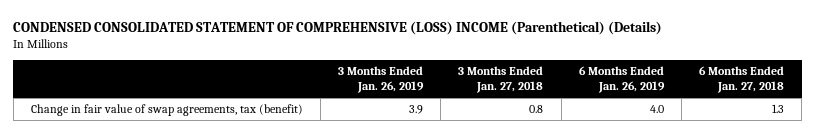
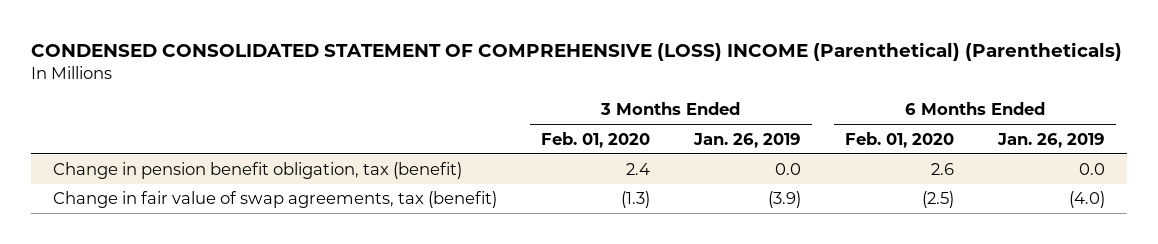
- CONDENSED CONSOLIDATED STATEMENT OF COMPREHENSIVE (LOSS) INCOME (Parenthetical) (Details)
+ CONDENSED CONSOLIDATED STATEMENT OF COMPREHENSIVE (LOSS) INCOME (Parenthetical) (Parentheticals)
- | 3 Months Ended Jan. 26, 2019 | 3 Months Ended Jan. 27, 2018 | 6 Months Ended Jan. 26, 2019 | 6 Months Ended Jan. 27, 2018
+ | 3 Months Ended Feb. 01, 2020 | 3 Months Ended Jan. 26, 2019 | 6 Months Ended Feb. 01, 2020 | 6 Months Ended Jan. 26, 2019
- Change in fair value of swap agreements, tax (benefit) | 3.9 | 0.8 | 4.0 | 1.3
+ Change in pension benefit obligation, tax (benefit) | 2.4 | 0.0 | 2.6 | 0.0
+ Change in fair value of swap agreements, tax (benefit) | (1.3) | (3.9) | (2.5) | (4.0)

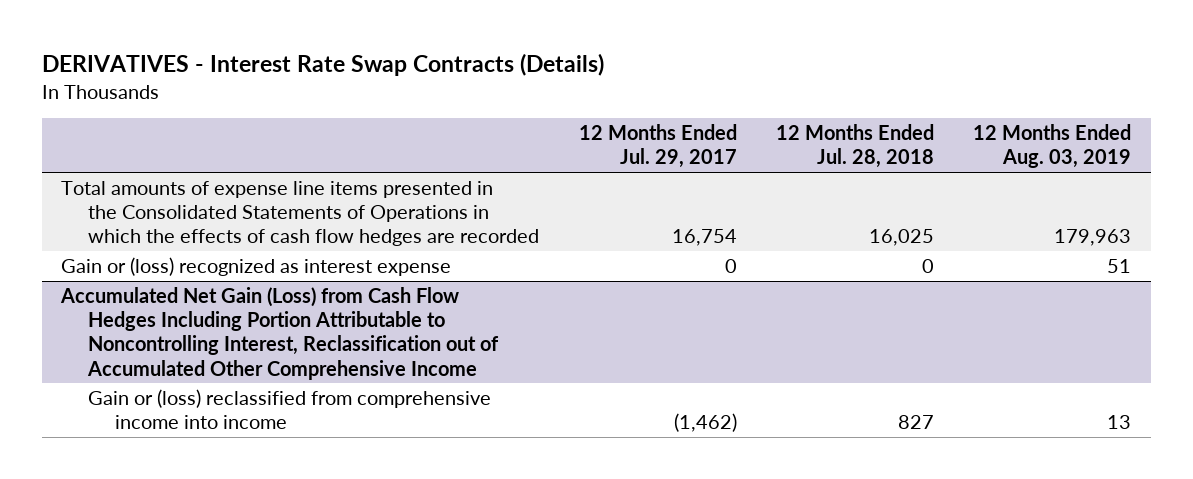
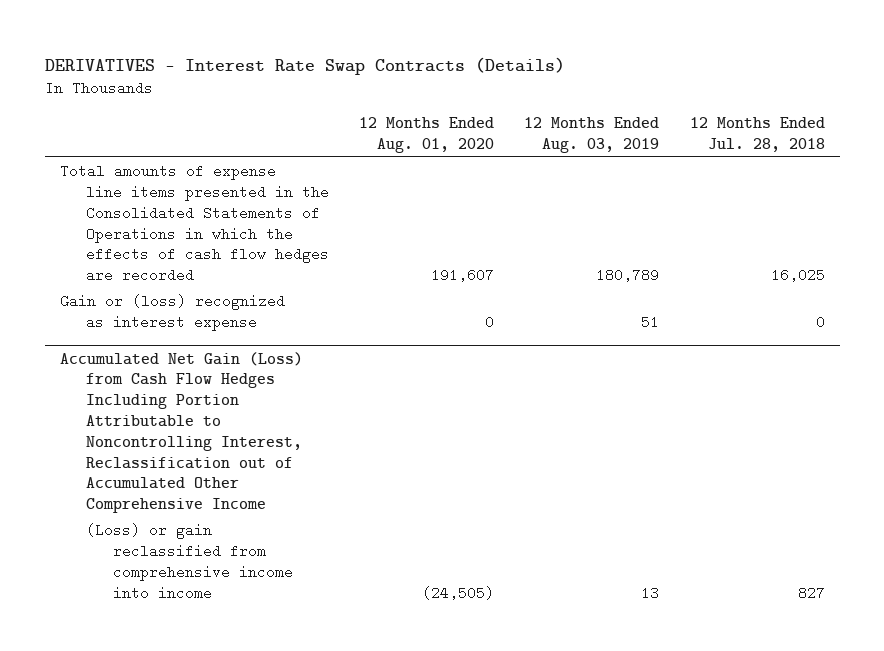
- | 12 Months Ended Jul. 29, 2017 | 12 Months Ended Jul. 28, 2018 | 12 Months Ended Aug. 03, 2019
+ | 12 Months Ended Aug. 01, 2020 | 12 Months Ended Aug. 03, 2019 | 12 Months Ended Jul. 28, 2018
- Total amounts of expense line items presented in the Consolidated Statements of Operations in which the effects of cash flow hedges are recorded | 16,754 | 16,025 | 179,963
+ Total amounts of expense line items presented in the Consolidated Statements of Operations in which the effects of cash flow hedges are recorded | 191,607 | 180,789 | 16,025
@ Accumulated Net Gain (Loss) from Cash Flow Hedges Including Portion Attributable to Noncontrolling Interest, Reclassification out of Accumulated Other Comprehensive Income
- Gain or (loss) reclassified from comprehensive income into income | (1,462) | 827 | 13
+ (Loss) or gain reclassified from comprehensive income into income | (24,505) | 13 | 827

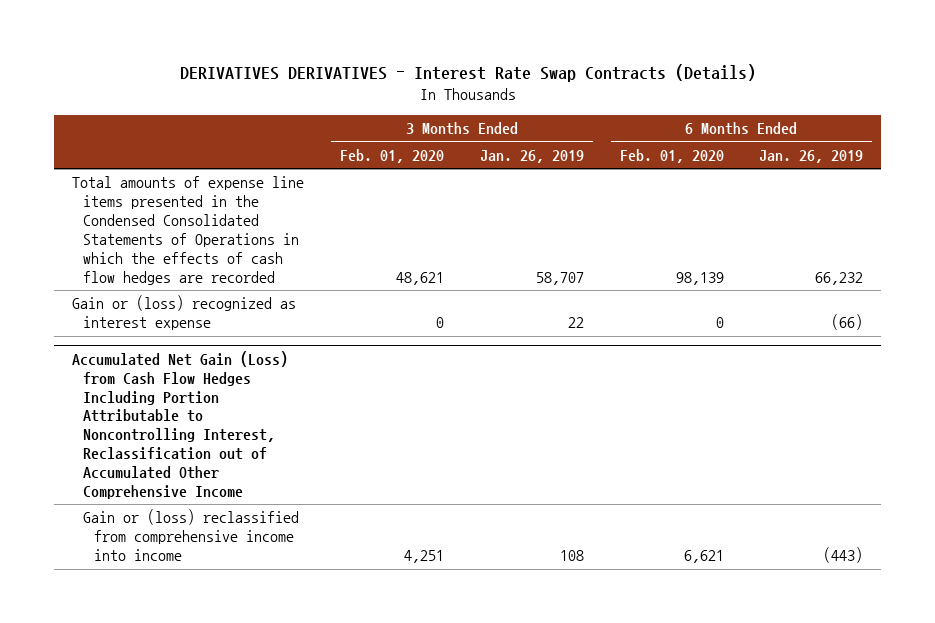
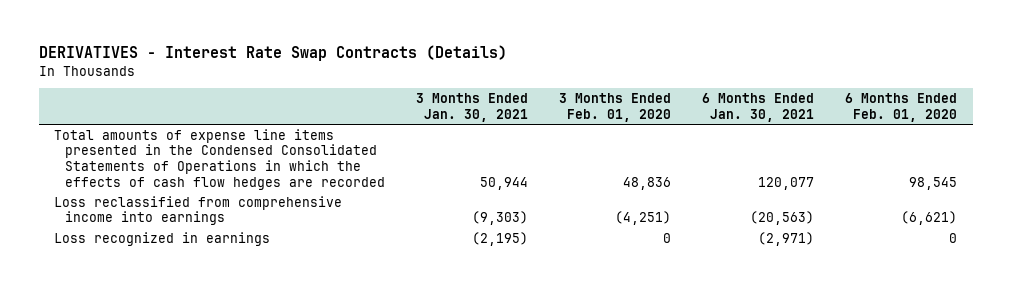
- DERIVATIVES DERIVATIVES - Interest Rate Swap Contracts (Details)
+ DERIVATIVES - Interest Rate Swap Contracts (Details)
- | 3 Months Ended Feb. 01, 2020 | 3 Months Ended Jan. 26, 2019 | 6 Months Ended Feb. 01, 2020 | 6 Months Ended Jan. 26, 2019
+ | 3 Months Ended Jan. 30, 2021 | 3 Months Ended Feb. 01, 2020 | 6 Months Ended Jan. 30, 2021 | 6 Months Ended Feb. 01, 2020
- Total amounts of expense line items presented in the Condensed Consolidated Statements of Operations in which the effects of cash flow hedges are recorded | 48,621 | 58,707 | 98,139 | 66,232
- Gain or (loss) recognized as interest expense | 0 | 22 | 0 | (66)
- Accumulated Net Gain (Loss) from Cash Flow Hedges Including Portion Attributable to Noncontrolling Interest, Reclassification out of Accumulated Other Comprehensive Income
- Gain or (loss) reclassified from comprehensive income into income | 4,251 | 108 | 6,621 | (443)
+ Total amounts of expense line items presented in the Condensed Consolidated Statements of Operations in which the effects of cash flow hedges are recorded | 50,944 | 48,836 | 120,077 | 98,545
+ Loss reclassified from comprehensive income into earnings | (9,303) | (4,251) | (20,563) | (6,621)
+ Loss recognized in earnings | (2,195) | 0 | (2,971) | 0

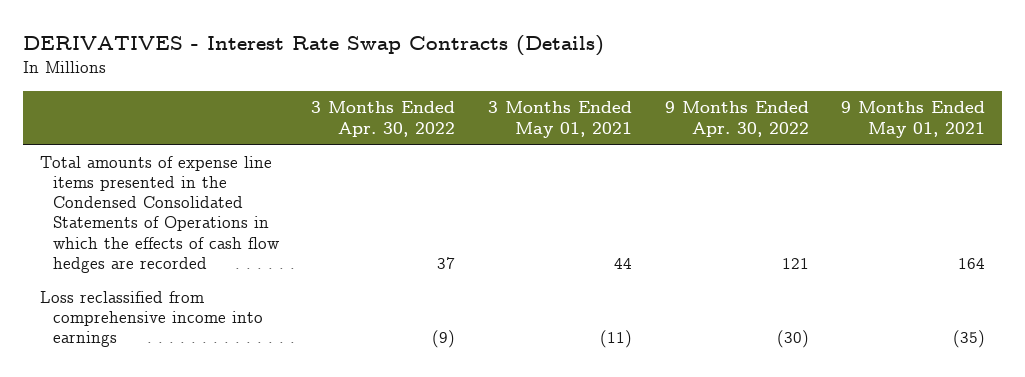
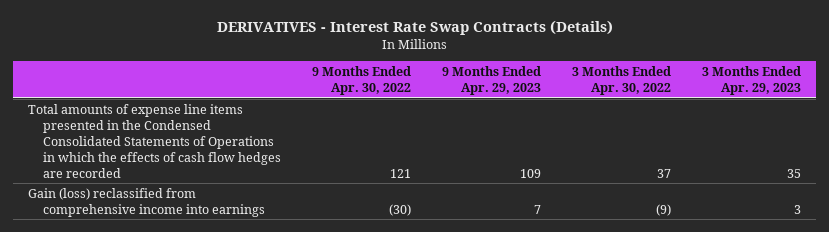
- | 3 Months Ended Apr. 30, 2022 | 3 Months Ended May 01, 2021 | 9 Months Ended Apr. 30, 2022 | 9 Months Ended May 01, 2021
+ | 9 Months Ended Apr. 30, 2022 | 9 Months Ended Apr. 29, 2023 | 3 Months Ended Apr. 30, 2022 | 3 Months Ended Apr. 29, 2023
- Loss reclassified from comprehensive income into earnings | (9) | (11) | (30) | (35)
+ Gain (loss) reclassified from comprehensive income into earnings | (30) | 7 | (9) | 3

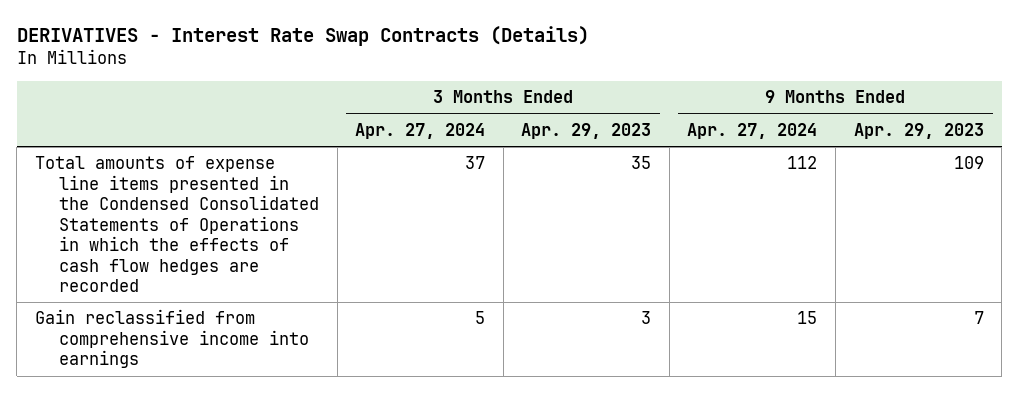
- | 9 Months Ended Apr. 30, 2022 | 9 Months Ended Apr. 29, 2023 | 3 Months Ended Apr. 30, 2022 | 3 Months Ended Apr. 29, 2023
+ | 3 Months Ended Apr. 27, 2024 | 3 Months Ended Apr. 29, 2023 | 9 Months Ended Apr. 27, 2024 | 9 Months Ended Apr. 29, 2023
- Gain (loss) reclassified from comprehensive income into earnings | (30) | 7 | (9) | 3
+ Gain reclassified from comprehensive income into earnings | 5 | 3 | 15 | 7

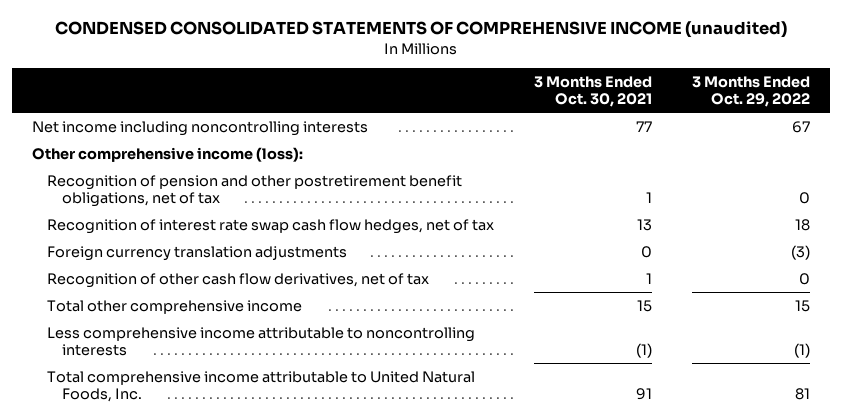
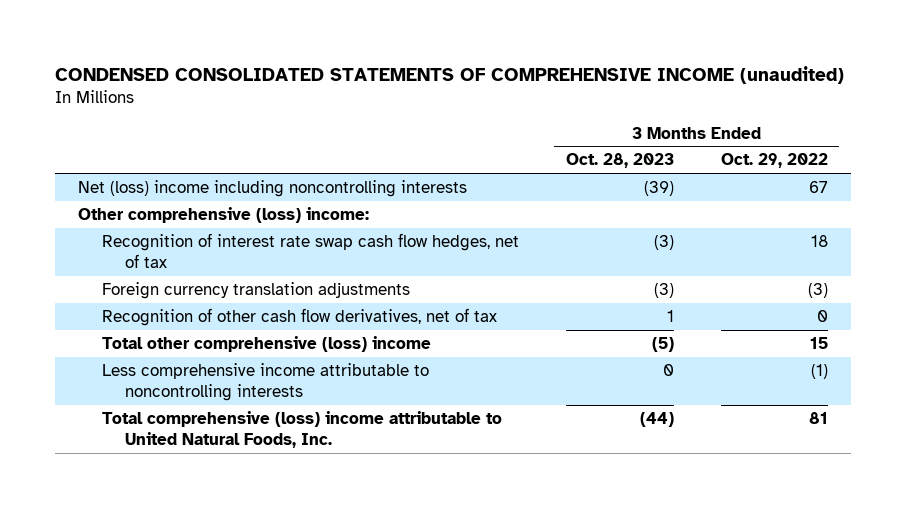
- | 3 Months Ended Oct. 30, 2021 | 3 Months Ended Oct. 29, 2022
+ | 3 Months Ended Oct. 28, 2023 | 3 Months Ended Oct. 29, 2022
- Net income including noncontrolling interests | 77 | 67
- Other comprehensive income (loss):
- Recognition of pension and other postretirement benefit obligations, net of tax | 1 | 0
+ Net (loss) income including noncontrolling interests | (39) | 67
+ Other comprehensive (loss) income:
- Total other comprehensive income | 15 | 15
+ Total other comprehensive (loss) income | (5) | 15
- Total comprehensive income attributable to United Natural Foods, Inc. | 91 | 81
+ Total comprehensive (loss) income attributable to United Natural Foods, Inc. | (44) | 81

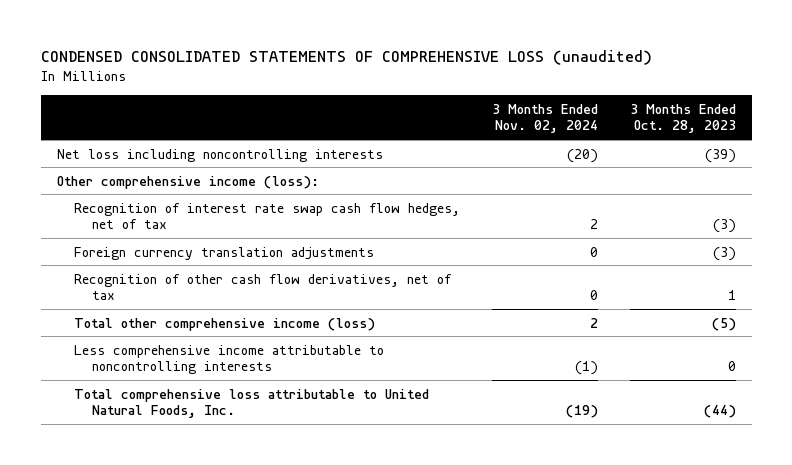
- CONDENSED CONSOLIDATED STATEMENTS OF COMPREHENSIVE INCOME (unaudited)
+ CONDENSED CONSOLIDATED STATEMENTS OF COMPREHENSIVE LOSS (unaudited)
- | 3 Months Ended Oct. 28, 2023 | 3 Months Ended Oct. 29, 2022
+ | 3 Months Ended Nov. 02, 2024 | 3 Months Ended Oct. 28, 2023
- Net (loss) income including noncontrolling interests | (39) | 67
- Other comprehensive (loss) income:
+ Net loss including noncontrolling interests | (20) | (39)
+ Other comprehensive income (loss):
- Total other comprehensive (loss) income | (5) | 15
+ Total other comprehensive income (loss) | 2 | (5)
- Total comprehensive (loss) income attributable to United Natural Foods, Inc. | (44) | 81
+ Total comprehensive loss attributable to United Natural Foods, Inc. | (19) | (44)

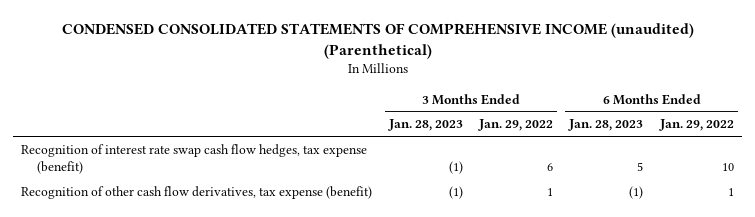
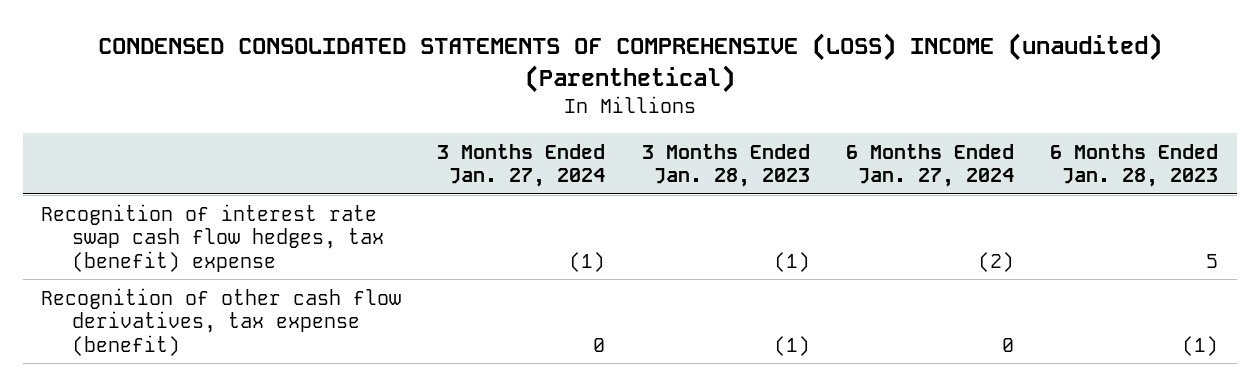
- CONDENSED CONSOLIDATED STATEMENTS OF COMPREHENSIVE INCOME (unaudited) (Parenthetical)
+ CONDENSED CONSOLIDATED STATEMENTS OF COMPREHENSIVE (LOSS) INCOME (unaudited) (Parenthetical)
- | 3 Months Ended Jan. 28, 2023 | 3 Months Ended Jan. 29, 2022 | 6 Months Ended Jan. 28, 2023 | 6 Months Ended Jan. 29, 2022
+ | 3 Months Ended Jan. 27, 2024 | 3 Months Ended Jan. 28, 2023 | 6 Months Ended Jan. 27, 2024 | 6 Months Ended Jan. 28, 2023
- Recognition of interest rate swap cash flow hedges, tax expense (benefit) | (1) | 6 | 5 | 10
+ Recognition of interest rate swap cash flow hedges, tax (benefit) expense | (1) | (1) | (2) | 5

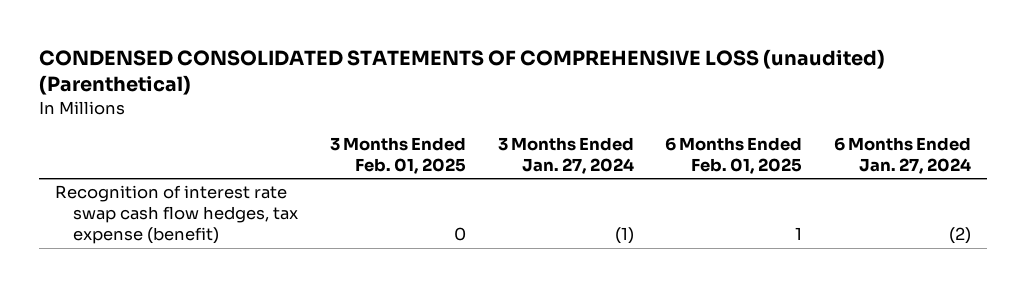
- CONDENSED CONSOLIDATED STATEMENTS OF COMPREHENSIVE (LOSS) INCOME (unaudited) (Parenthetical)
+ CONDENSED CONSOLIDATED STATEMENTS OF COMPREHENSIVE LOSS (unaudited) (Parenthetical)
- | 3 Months Ended Jan. 27, 2024 | 3 Months Ended Jan. 28, 2023 | 6 Months Ended Jan. 27, 2024 | 6 Months Ended Jan. 28, 2023
+ | 3 Months Ended Feb. 01, 2025 | 3 Months Ended Jan. 27, 2024 | 6 Months Ended Feb. 01, 2025 | 6 Months Ended Jan. 27, 2024
- Recognition of interest rate swap cash flow hedges, tax (benefit) expense | (1) | (1) | (2) | 5
- Recognition of other cash flow derivatives, tax expense (benefit) | 0 | (1) | 0 | (1)
+ Recognition of interest rate swap cash flow hedges, tax expense (benefit) | 0 | (1) | 1 | (2)

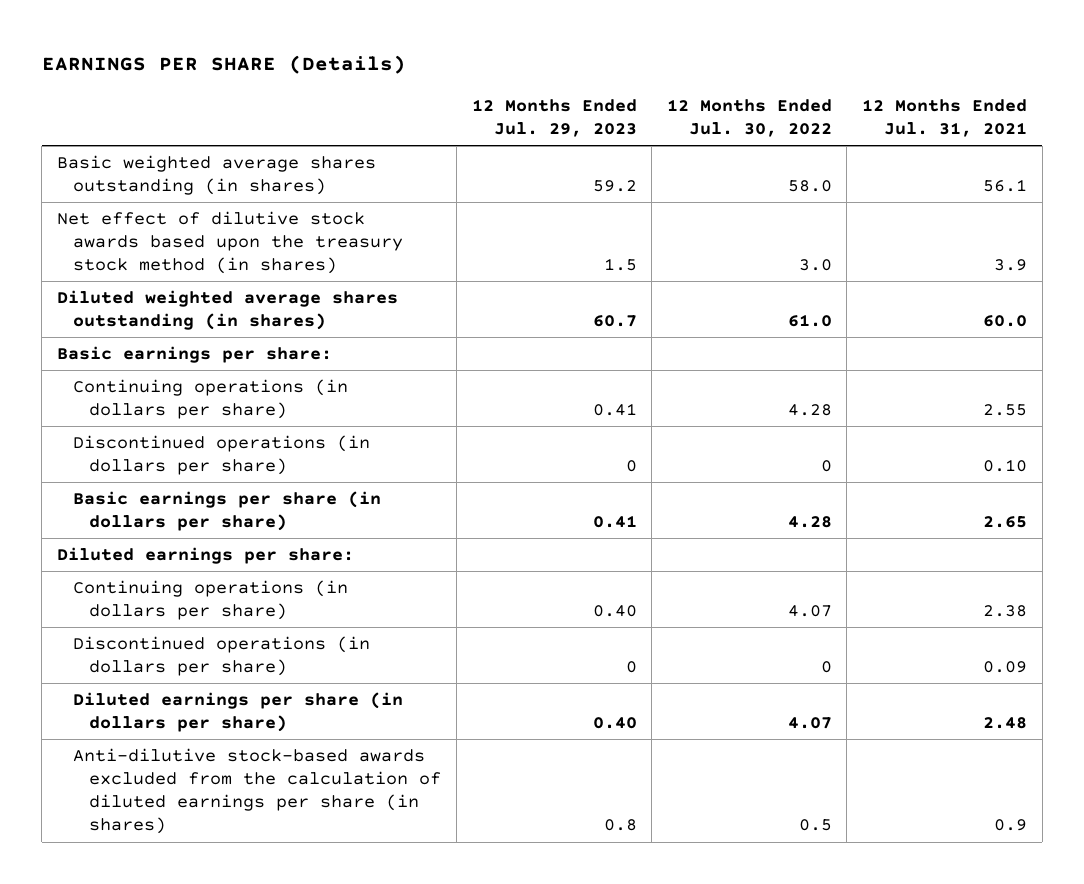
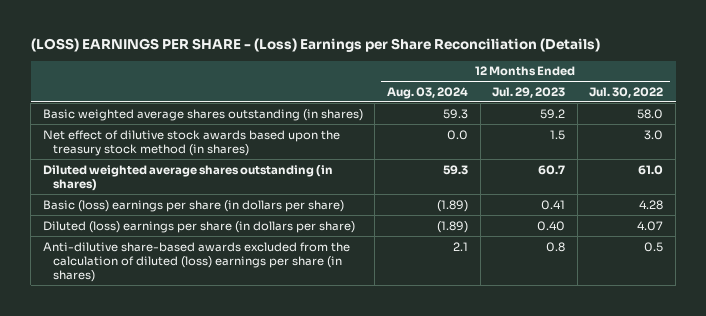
- EARNINGS PER SHARE (Details)
+ (LOSS) EARNINGS PER SHARE - (Loss) Earnings per Share Reconciliation (Details)
- | 12 Months Ended Jul. 29, 2023 | 12 Months Ended Jul. 30, 2022 | 12 Months Ended Jul. 31, 2021
+ | 12 Months Ended Aug. 03, 2024 | 12 Months Ended Jul. 29, 2023 | 12 Months Ended Jul. 30, 2022
- Basic earnings per share:
- Continuing operations (in dollars per share) | 0.41 | 4.28 | 2.55
- Discontinued operations (in dollars per share) | 0 | 0 | 0.10
- Basic earnings per share (in dollars per share) | 0.41 | 4.28 | 2.65
- Diluted earnings per share:
- Continuing operations (in dollars per share) | 0.40 | 4.07 | 2.38
- Discontinued operations (in dollars per share) | 0 | 0 | 0.09
- Diluted earnings per share (in dollars per share) | 0.40 | 4.07 | 2.48
- Anti-dilutive stock-based awards excluded from the calculation of diluted earnings per share (in shares) | 0.8 | 0.5 | 0.9
+ Basic (loss) earnings per share (in dollars per share) | (1.89) | 0.41 | 4.28
+ Diluted (loss) earnings per share (in dollars per share) | (1.89) | 0.40 | 4.07
+ Anti-dilutive share-based awards excluded from the calculation of diluted (loss) earnings per share (in shares) | 2.1 | 0.8 | 0.5

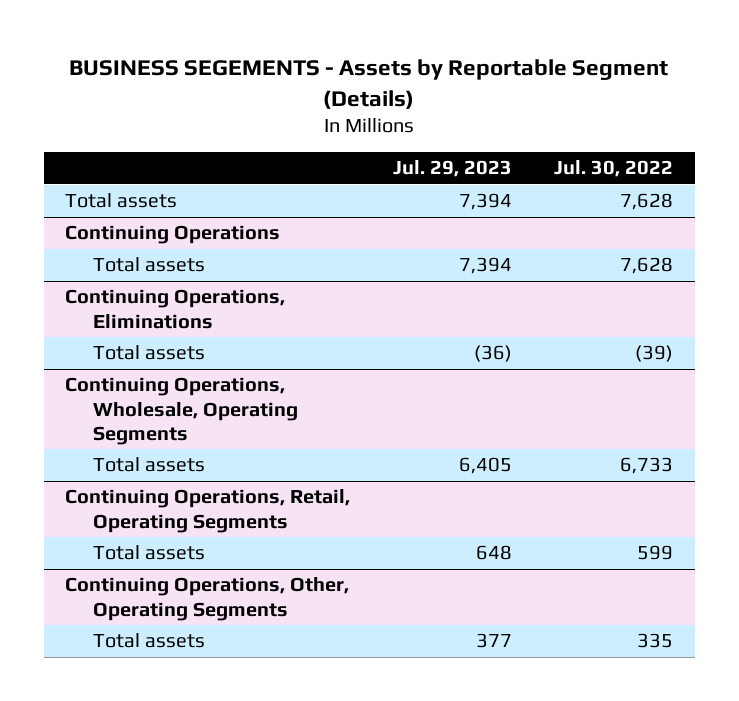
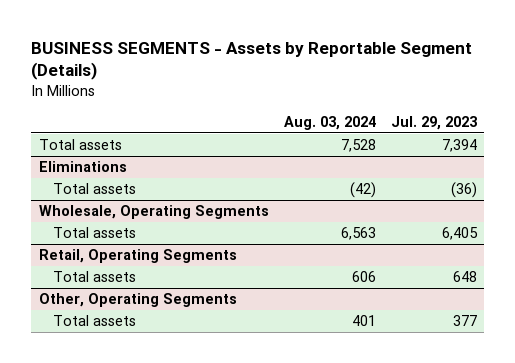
- BUSINESS SEGEMENTS - Assets by Reportable Segment (Details)
+ BUSINESS SEGMENTS - Assets by Reportable Segment (Details)
- | Jul. 29, 2023 | Jul. 30, 2022
+ | Aug. 03, 2024 | Jul. 29, 2023
- Continuing Operations
- Total assets | 7,394 | 7,628
- Continuing Operations, Eliminations
+ Eliminations
- Continuing Operations, Wholesale, Operating Segments
+ Wholesale, Operating Segments
- Continuing Operations, Retail, Operating Segments
+ Retail, Operating Segments
- Continuing Operations, Other, Operating Segments
+ Other, Operating Segments

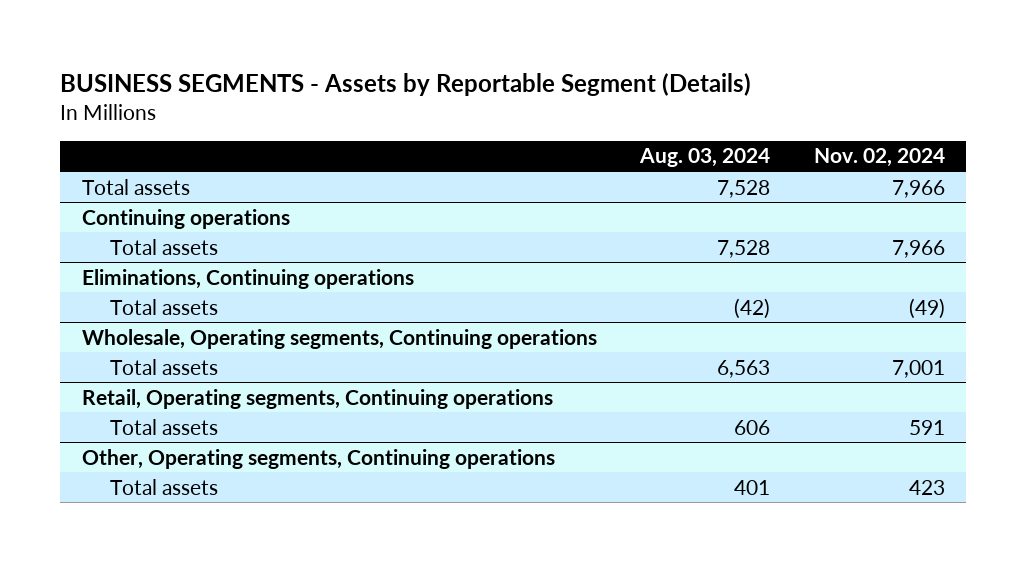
- | Aug. 03, 2024 | Jul. 29, 2023
+ | Aug. 03, 2024 | Nov. 02, 2024
- Eliminations
+ Continuing operations
+ Total assets | 7,528 | 7,966
+ Eliminations, Continuing operations
- Wholesale, Operating Segments
+ Wholesale, Operating segments, Continuing operations
- Retail, Operating Segments
+ Retail, Operating segments, Continuing operations
- Other, Operating Segments
+ Other, Operating segments, Continuing operations

